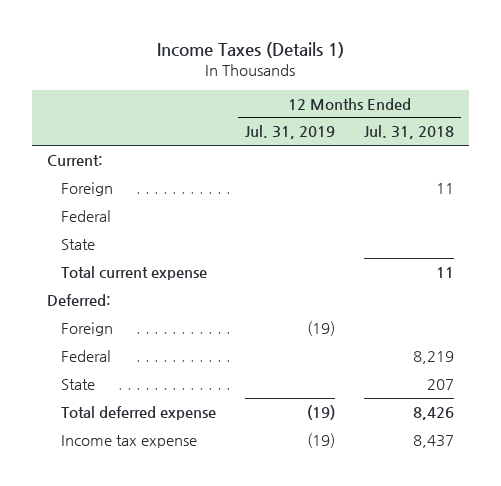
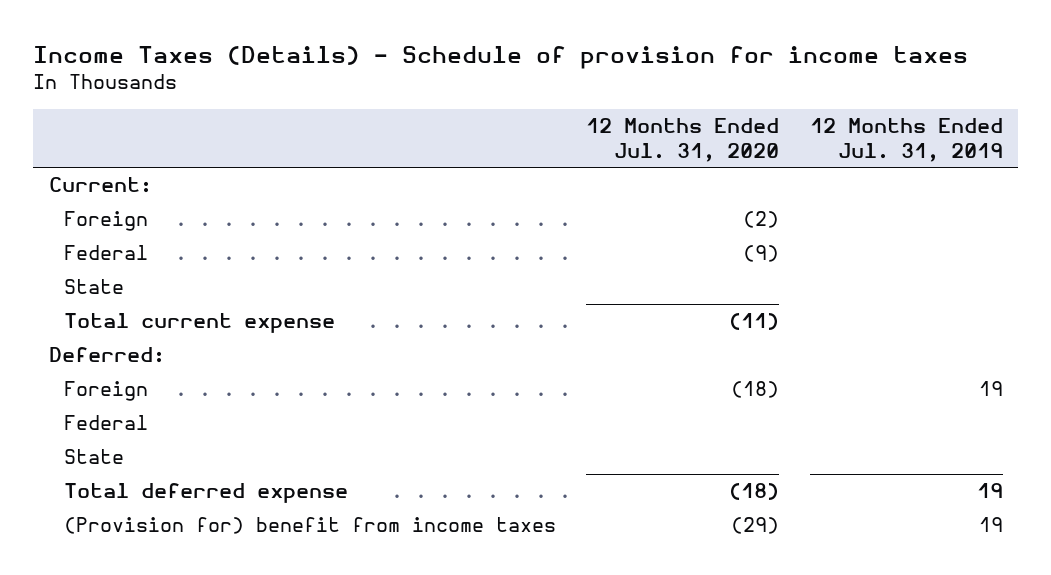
- Income Taxes (Details 1)
+ Income Taxes (Details) - Schedule of provision for income taxes
- | 12 Months Ended Jul. 31, 2019 | 12 Months Ended Jul. 31, 2018
+ | 12 Months Ended Jul. 31, 2020 | 12 Months Ended Jul. 31, 2019
- Foreign | (19) |
+ Foreign | (18) | 19
- Total deferred expense | (19) | 8,426
- Income tax expense | (19) | 8,437
+ Total deferred expense | (18) | 19
+ (Provision for) benefit from income taxes | (29) | 19

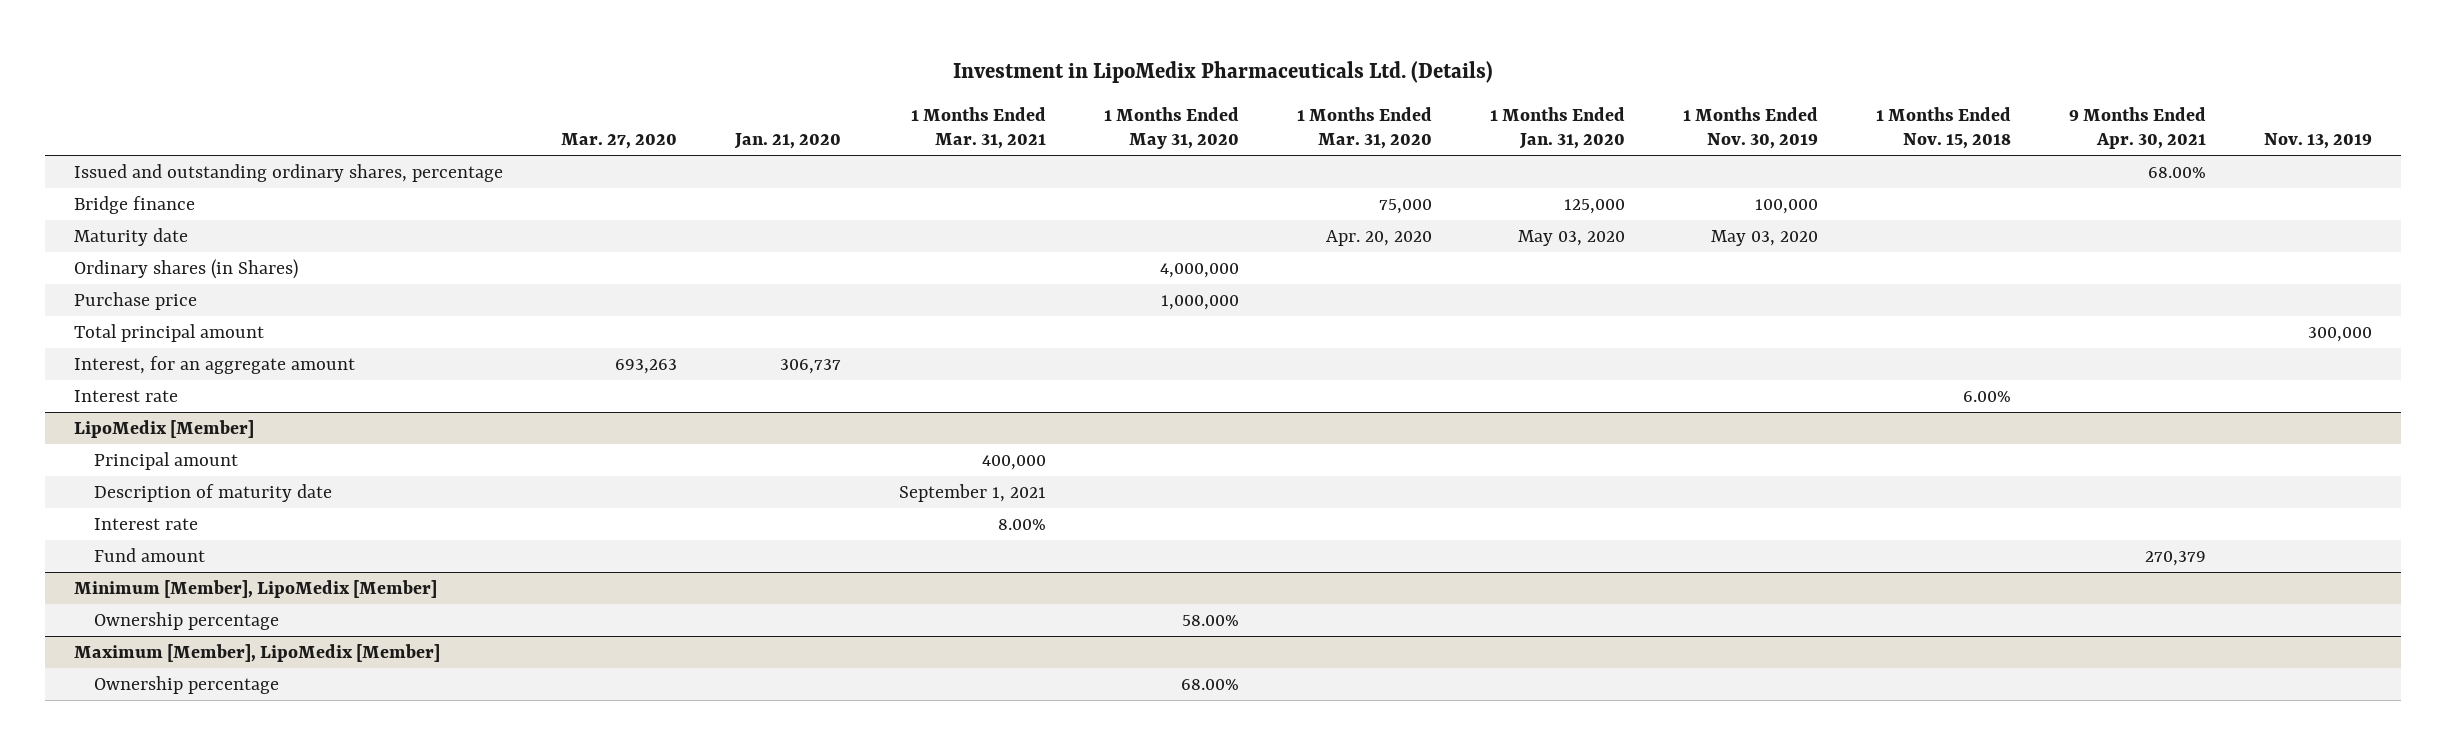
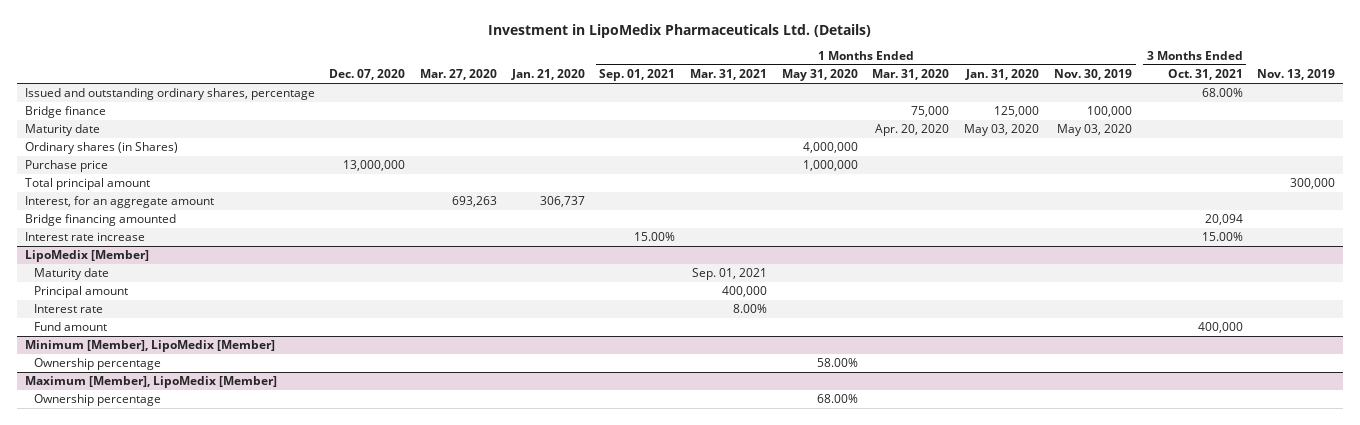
- | Mar. 27, 2020 | Jan. 21, 2020 | 1 Months Ended Mar. 31, 2021 | 1 Months Ended May 31, 2020 | 1 Months Ended Mar. 31, 2020 | 1 Months Ended Jan. 31, 2020 | 1 Months Ended Nov. 30, 2019 | 1 Months Ended Nov. 15, 2018 | 9 Months Ended Apr. 30, 2021 | Nov. 13, 2019
+ | Dec. 07, 2020 | Mar. 27, 2020 | Jan. 21, 2020 | 1 Months Ended Sep. 01, 2021 | 1 Months Ended Mar. 31, 2021 | 1 Months Ended May 31, 2020 | 1 Months Ended Mar. 31, 2020 | 1 Months Ended Jan. 31, 2020 | 1 Months Ended Nov. 30, 2019 | 3 Months Ended Oct. 31, 2021 | Nov. 13, 2019
- Interest rate | | | | | | | | 6.00% | |
+ Bridge financing amounted | | | | | | | | | | 20,094 |
+ Interest rate increase | | | | 15.00% | | | | | | 15.00% |
@ LipoMedix [Member]
+ Maturity date | | | | | Sep. 01, 2021 | | | | | |
- Description of maturity date | | | September 1, 2021 | | | | | | |

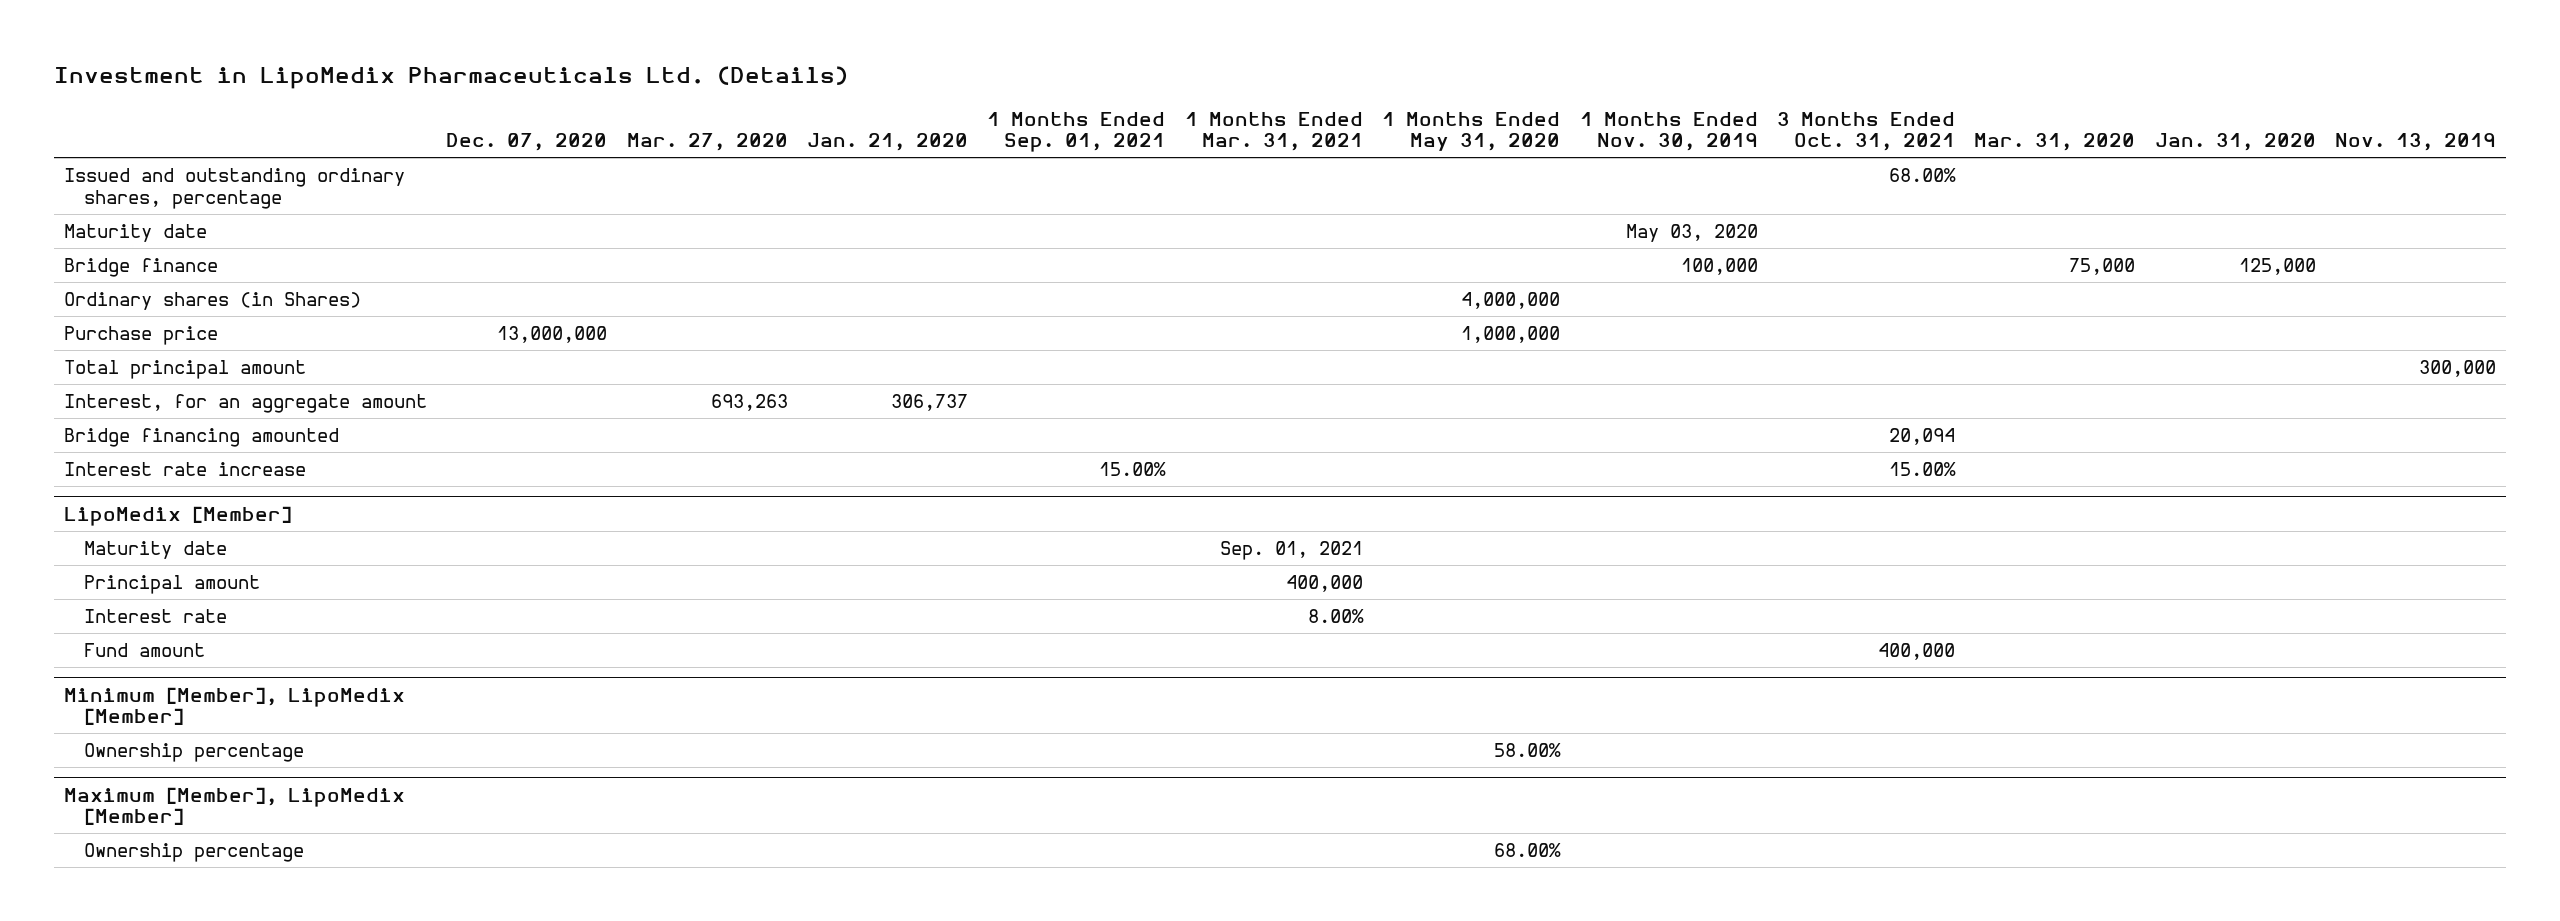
- | Dec. 07, 2020 | Mar. 27, 2020 | Jan. 21, 2020 | 1 Months Ended Sep. 01, 2021 | 1 Months Ended Mar. 31, 2021 | 1 Months Ended May 31, 2020 | 1 Months Ended Mar. 31, 2020 | 1 Months Ended Jan. 31, 2020 | 1 Months Ended Nov. 30, 2019 | 3 Months Ended Oct. 31, 2021 | Nov. 13, 2019
+ | Dec. 07, 2020 | Mar. 27, 2020 | Jan. 21, 2020 | 1 Months Ended Sep. 01, 2021 | 1 Months Ended Mar. 31, 2021 | 1 Months Ended May 31, 2020 | 1 Months Ended Nov. 30, 2019 | 3 Months Ended Oct. 31, 2021 | Mar. 31, 2020 | Jan. 31, 2020 | Nov. 13, 2019
moved down: Bridge finance | | | | | | | 100,000 | | 75,000 | 125,000 |

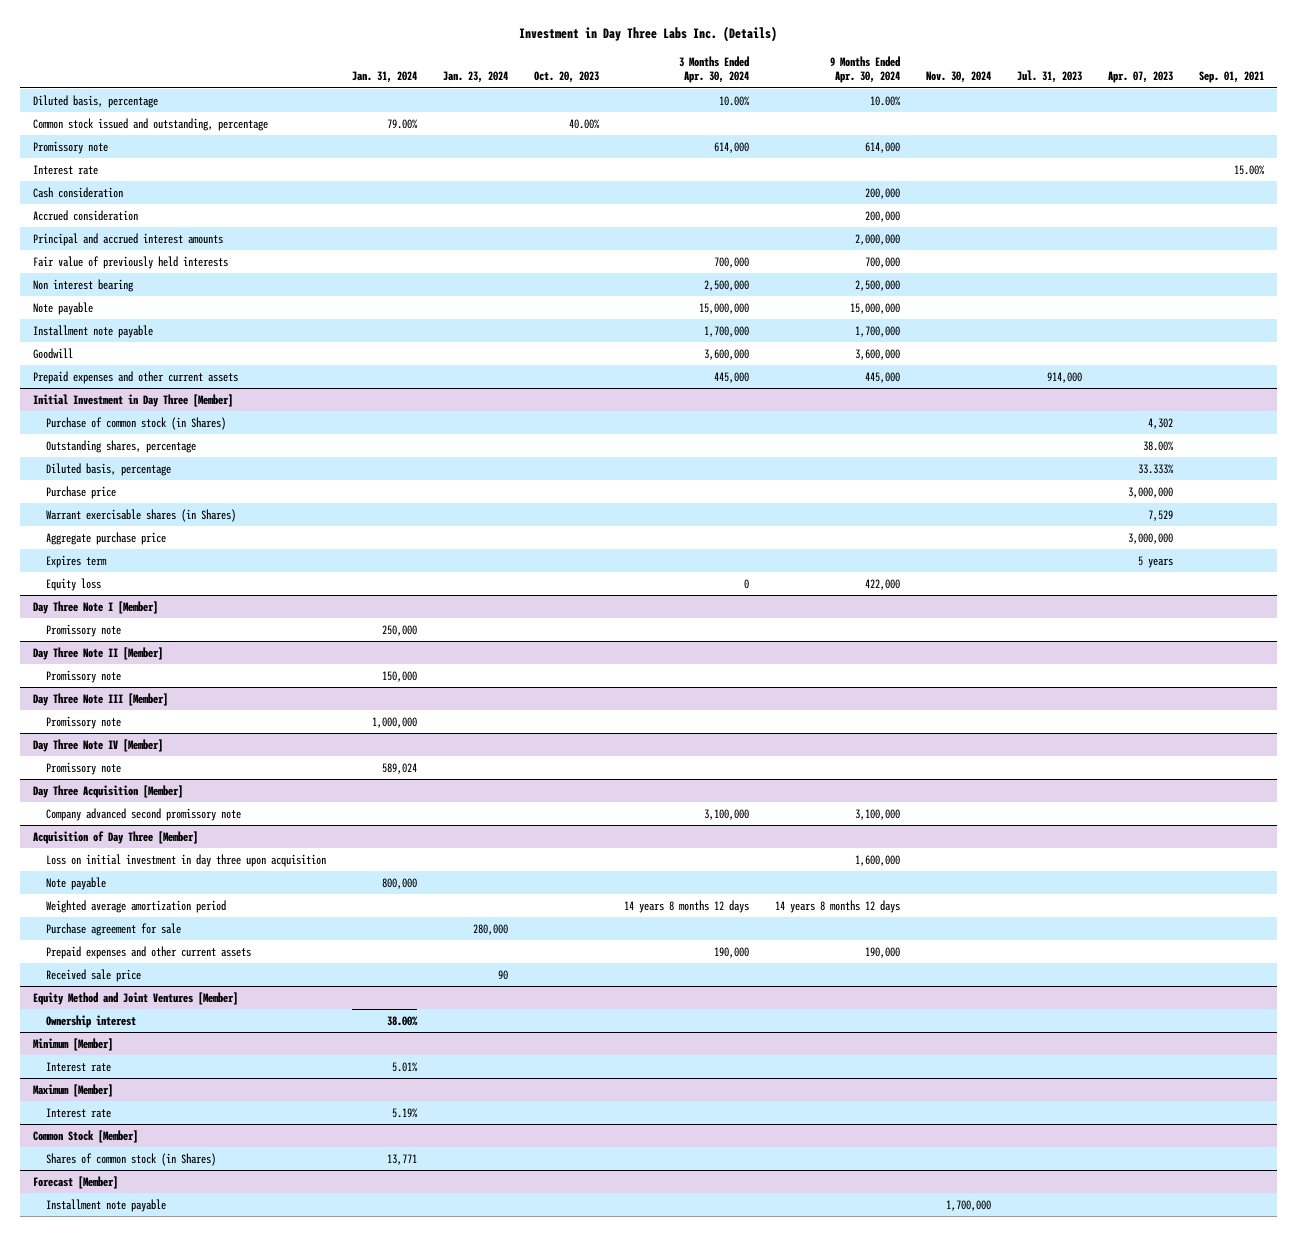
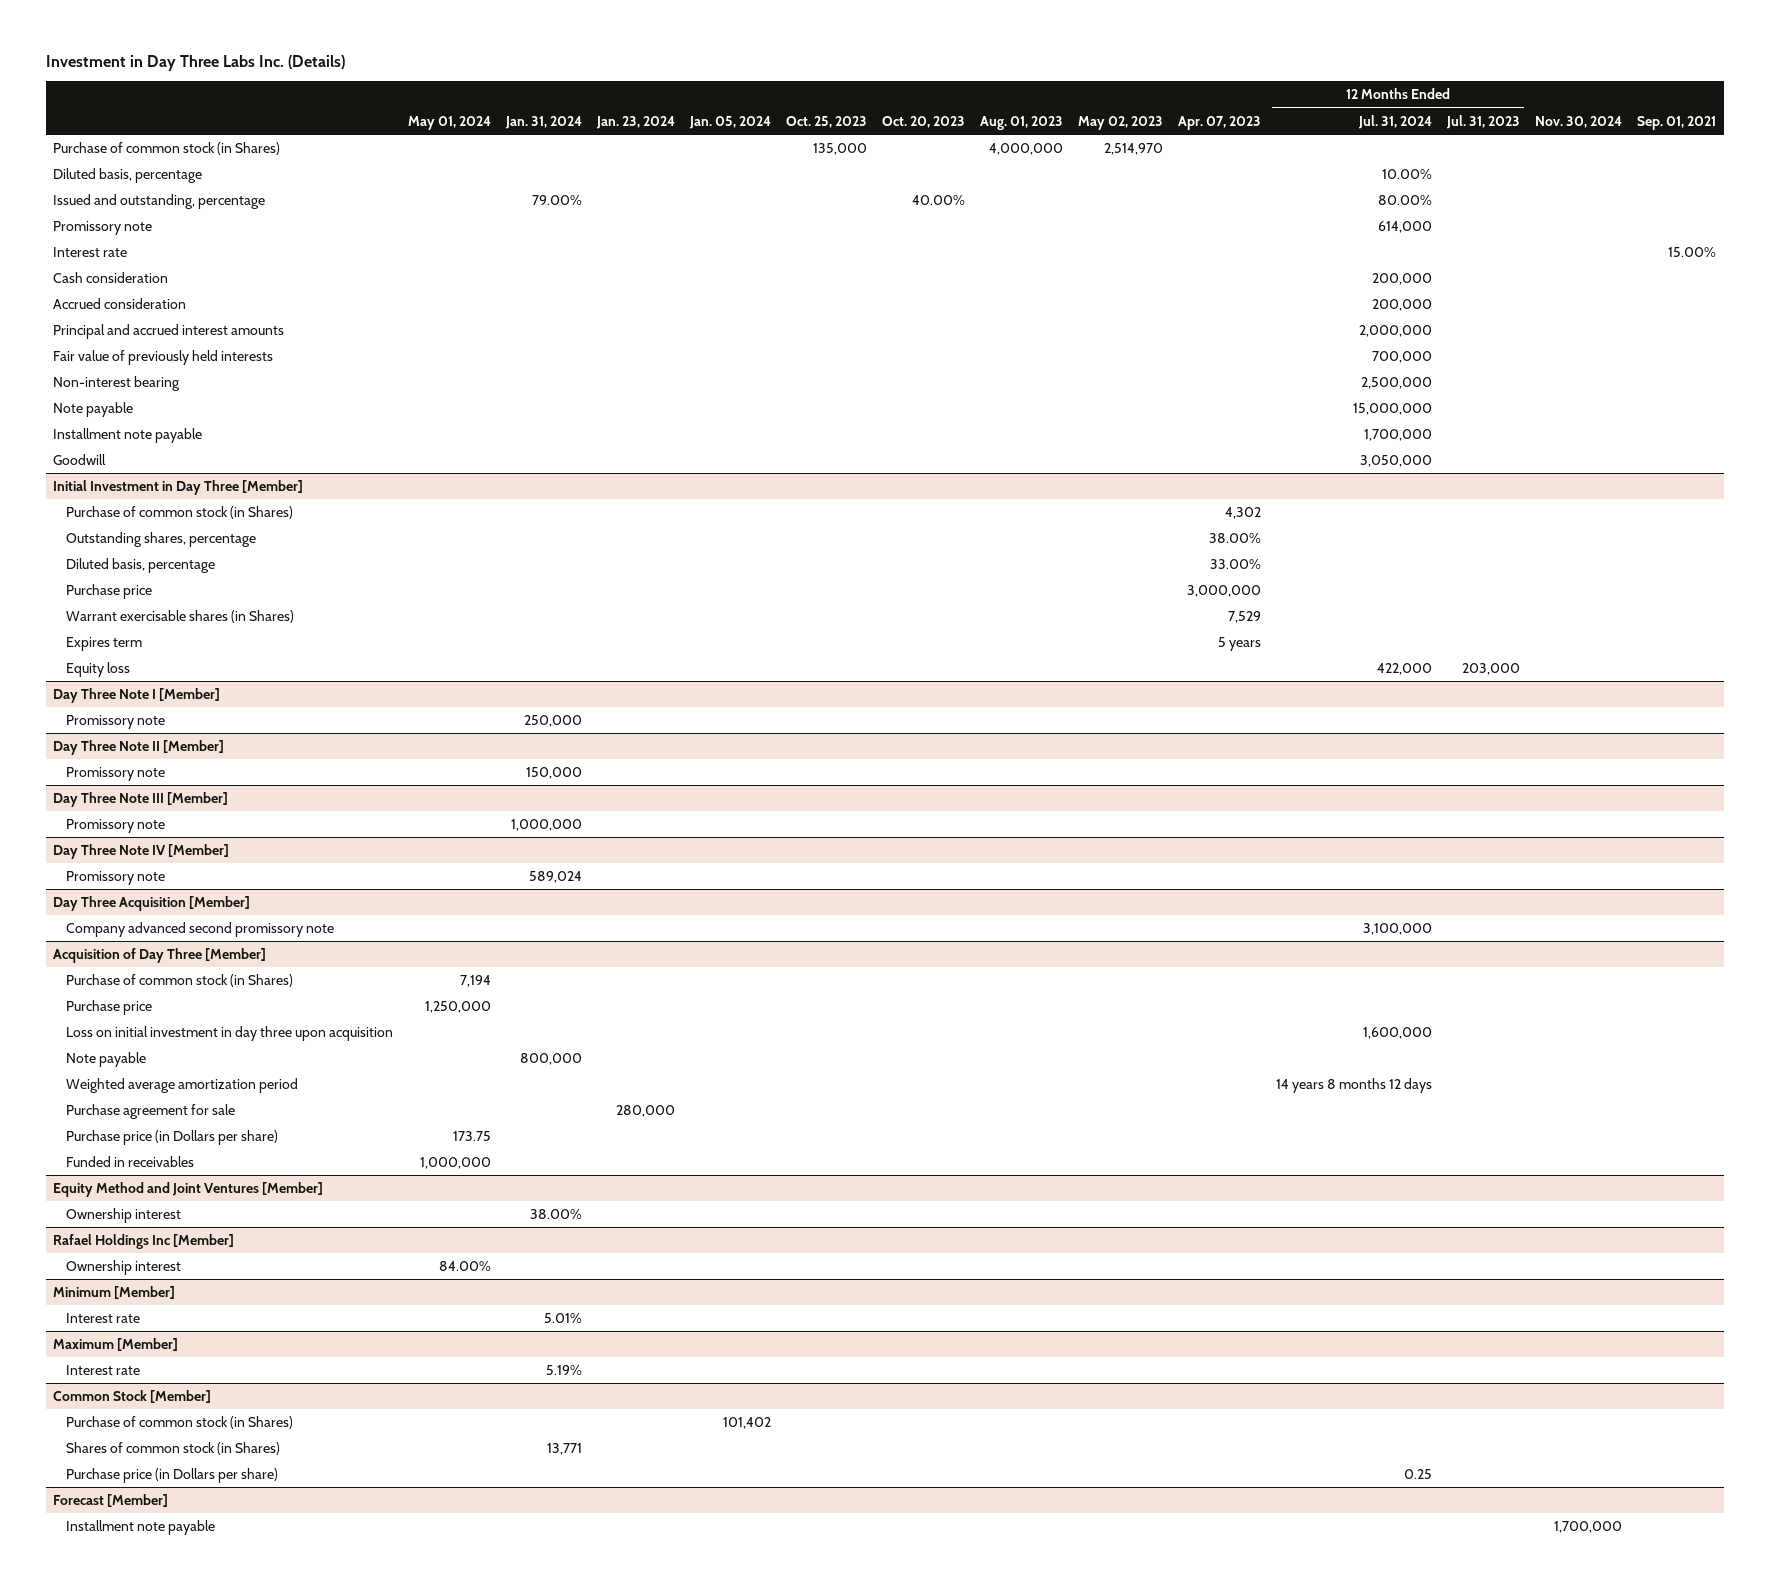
- | Jan. 31, 2024 | Jan. 23, 2024 | Oct. 20, 2023 | 3 Months Ended Apr. 30, 2024 | 9 Months Ended Apr. 30, 2024 | Nov. 30, 2024 | Jul. 31, 2023 | Apr. 07, 2023 | Sep. 01, 2021
+ | May 01, 2024 | Jan. 31, 2024 | Jan. 23, 2024 | Jan. 05, 2024 | Oct. 25, 2023 | Oct. 20, 2023 | Aug. 01, 2023 | May 02, 2023 | Apr. 07, 2023 | 12 Months Ended Jul. 31, 2024 | 12 Months Ended Jul. 31, 2023 | Nov. 30, 2024 | Sep. 01, 2021
+ Purchase of common stock (in Shares) | | | | | 135,000 | | 4,000,000 | 2,514,970 | | | | |
- Common stock issued and outstanding, percentage | 79.00% | | 40.00% | | | | | |
+ Issued and outstanding, percentage | | 79.00% | | | | 40.00% | | | | 80.00% | | |
- Non interest bearing | | | | 2,500,000 | 2,500,000 | | | |
+ Non-interest bearing | | | | | | | | | | 2,500,000 | | |
- Prepaid expenses and other current assets | | | | 445,000 | 445,000 | | 914,000 | |
@ Initial Investment in Day Three [Member]
- Diluted basis, percentage | | | | | | | | 33.333% |
+ Diluted basis, percentage | | | | | | | | | 33.00% | | | |
- Aggregate purchase price | | | | | | | | 3,000,000 |
@ Acquisition of Day Three [Member]
+ Purchase of common stock (in Shares) | 7,194 | | | | | | | | | | | |
+ Purchase price | 1,250,000 | | | | | | | | | | | |
- Prepaid expenses and other current assets | | | | 190,000 | 190,000 | | | |
- Received sale price | | 90 | | | | | | |
+ Purchase price (in Dollars per share) | 173.75 | | | | | | | | | | | |
+ Funded in receivables | 1,000,000 | | | | | | | | | | | |
+ Rafael Holdings Inc [Member]
+ Ownership interest | 84.00% | | | | | | | | | | | |
@ Common Stock [Member]
+ Purchase of common stock (in Shares) | | | | 101,402 | | | | | | | | |
+ Purchase price (in Dollars per share) | | | | | | | | | | 0.25 | | |

